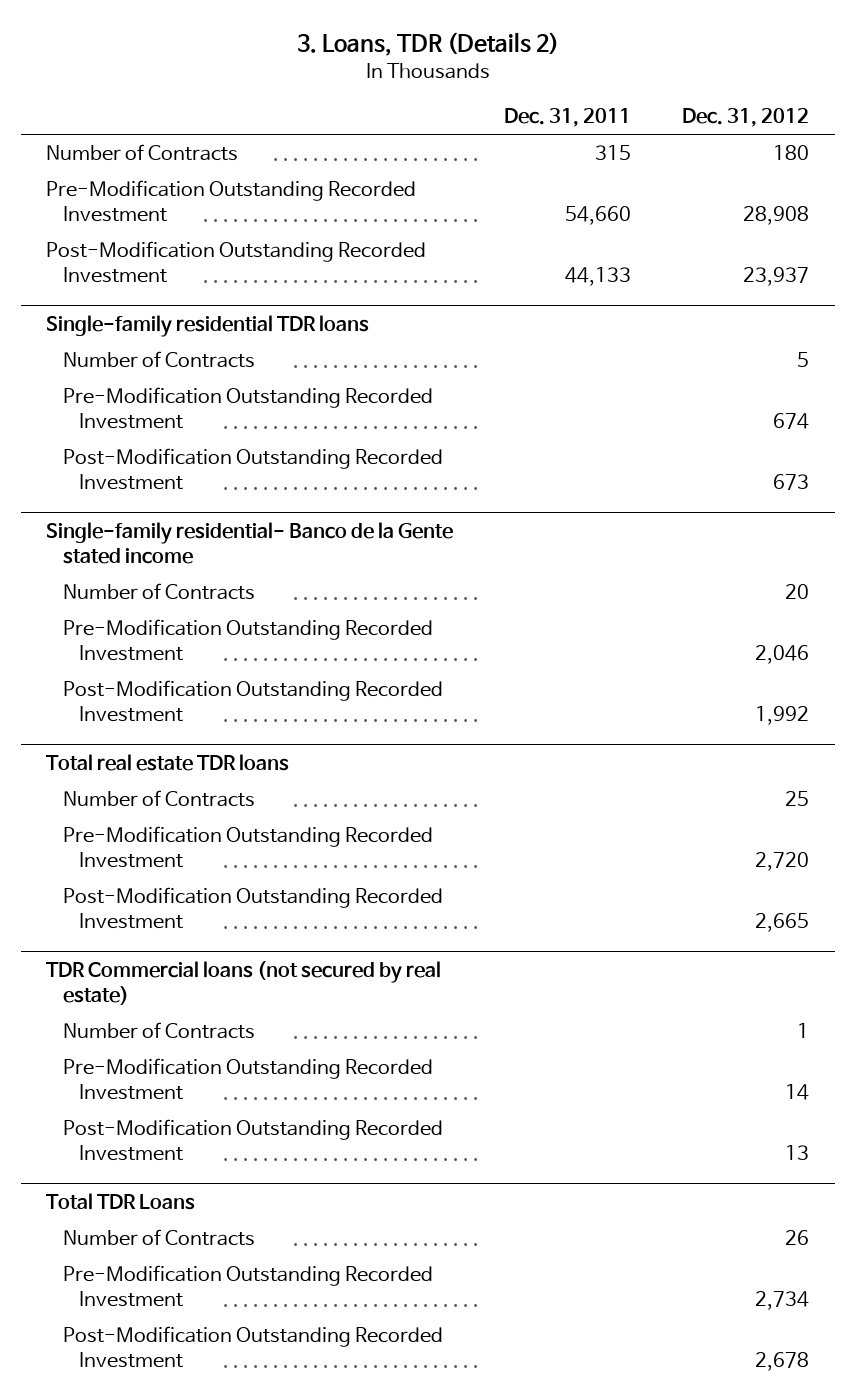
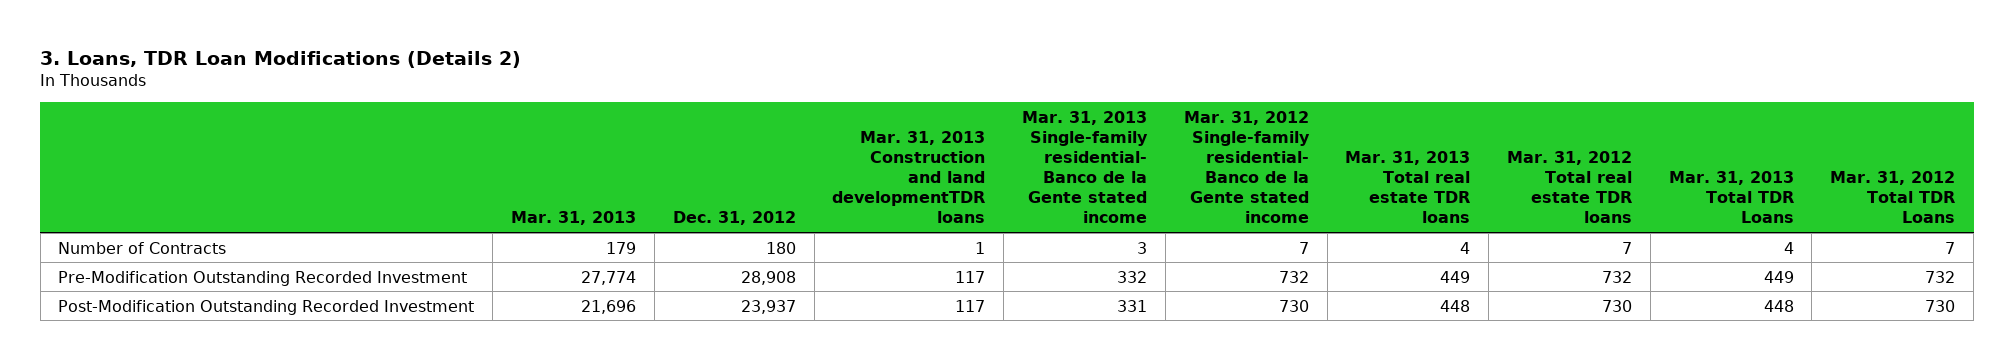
- 3. Loans, TDR (Details 2)
+ 3. Loans, TDR Loan Modifications (Details 2)
- | Dec. 31, 2011 | Dec. 31, 2012
+ | Mar. 31, 2013 | Dec. 31, 2012 | Mar. 31, 2013 Construction and land developmentTDR loans | Mar. 31, 2013 Single-family residential- Banco de la Gente stated income | Mar. 31, 2012 Single-family residential- Banco de la Gente stated income | Mar. 31, 2013 Total real estate TDR loans | Mar. 31, 2012 Total real estate TDR loans | Mar. 31, 2013 Total TDR Loans | Mar. 31, 2012 Total TDR Loans
- Single-family residential TDR loans
- Number of Contracts | | 5
- Pre-Modification Outstanding Recorded Investment | | 674
- Post-Modification Outstanding Recorded Investment | | 673
- Single-family residential- Banco de la Gente stated income
- Number of Contracts | | 20
- Pre-Modification Outstanding Recorded Investment | | 2,046
- Post-Modification Outstanding Recorded Investment | | 1,992
- Total real estate TDR loans
- Number of Contracts | | 25
- Pre-Modification Outstanding Recorded Investment | | 2,720
- Post-Modification Outstanding Recorded Investment | | 2,665
- TDR Commercial loans (not secured by real estate)
- Number of Contracts | | 1
- Pre-Modification Outstanding Recorded Investment | | 14
- Post-Modification Outstanding Recorded Investment | | 13
- Total TDR Loans
- Number of Contracts | | 26
- Pre-Modification Outstanding Recorded Investment | | 2,734
- Post-Modification Outstanding Recorded Investment | | 2,678

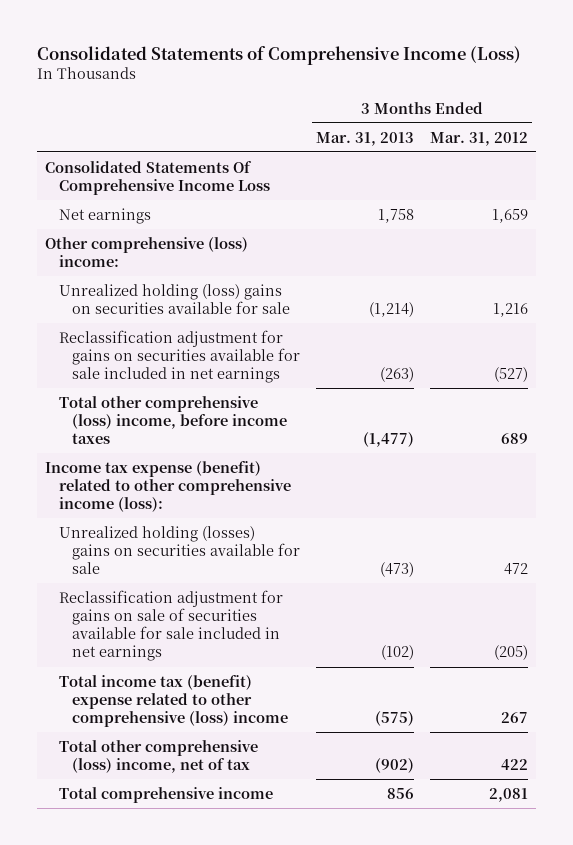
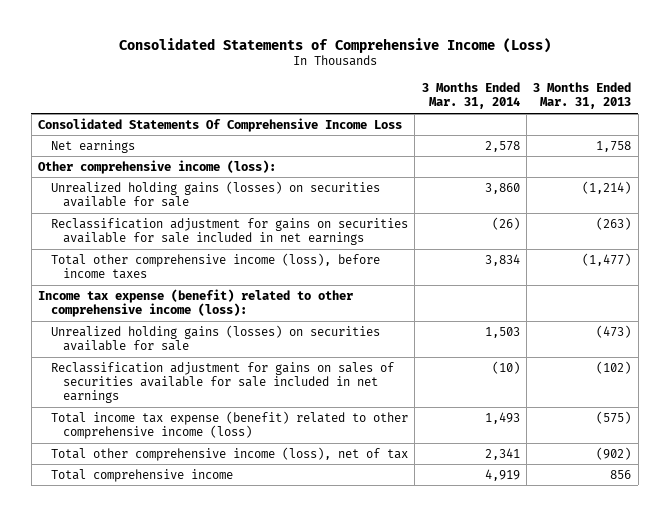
- | 3 Months Ended Mar. 31, 2013 | 3 Months Ended Mar. 31, 2012
+ | 3 Months Ended Mar. 31, 2014 | 3 Months Ended Mar. 31, 2013
- Other comprehensive (loss) income:
- Unrealized holding (loss) gains on securities available for sale | (1,214) | 1,216
+ Other comprehensive income (loss):
+ Unrealized holding gains (losses) on securities available for sale | 3,860 | (1,214)
- Total other comprehensive (loss) income, before income taxes | (1,477) | 689
+ Total other comprehensive income (loss), before income taxes | 3,834 | (1,477)
- Unrealized holding (losses) gains on securities available for sale | (473) | 472
- Reclassification adjustment for gains on sale of securities available for sale included in net earnings | (102) | (205)
- Total income tax (benefit) expense related to other comprehensive (loss) income | (575) | 267
- Total other comprehensive (loss) income, net of tax | (902) | 422
+ Unrealized holding gains (losses) on securities available for sale | 1,503 | (473)
+ Reclassification adjustment for gains on sales of securities available for sale included in net earnings | (10) | (102)
+ Total income tax expense (benefit) related to other comprehensive income (loss) | 1,493 | (575)
+ Total other comprehensive income (loss), net of tax | 2,341 | (902)

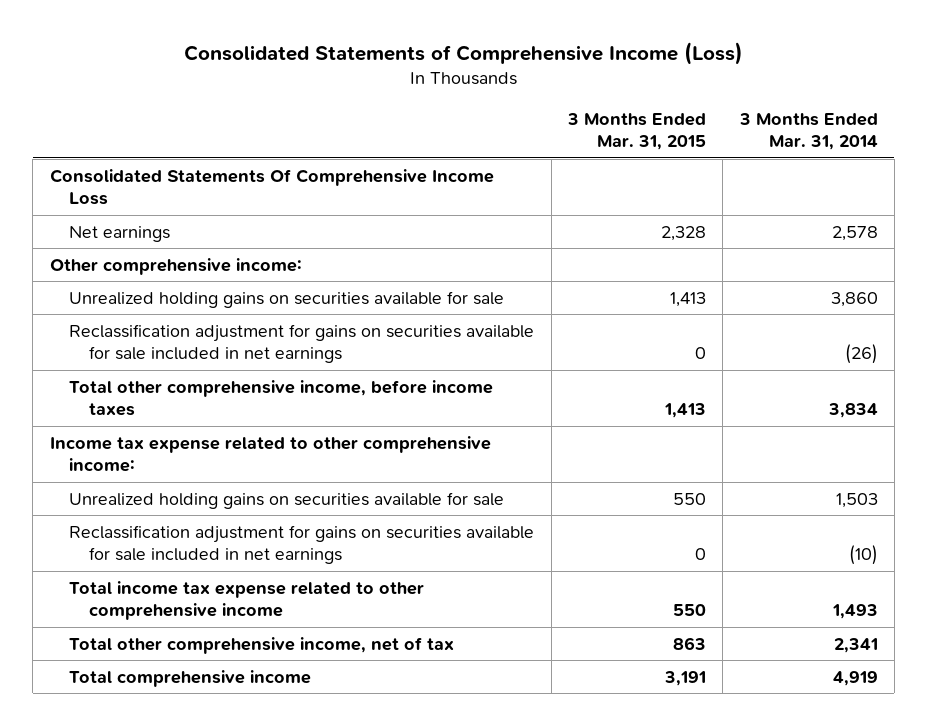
- | 3 Months Ended Mar. 31, 2014 | 3 Months Ended Mar. 31, 2013
+ | 3 Months Ended Mar. 31, 2015 | 3 Months Ended Mar. 31, 2014
- Other comprehensive income (loss):
- Unrealized holding gains (losses) on securities available for sale | 3,860 | (1,214)
+ Other comprehensive income:
+ Unrealized holding gains on securities available for sale | 1,413 | 3,860
- Total other comprehensive income (loss), before income taxes | 3,834 | (1,477)
- Income tax expense (benefit) related to other comprehensive income (loss):
- Unrealized holding gains (losses) on securities available for sale | 1,503 | (473)
- Reclassification adjustment for gains on sales of securities available for sale included in net earnings | (10) | (102)
- Total income tax expense (benefit) related to other comprehensive income (loss) | 1,493 | (575)
- Total other comprehensive income (loss), net of tax | 2,341 | (902)
+ Total other comprehensive income, before income taxes | 1,413 | 3,834
+ Income tax expense related to other comprehensive income:
+ Unrealized holding gains on securities available for sale | 550 | 1,503
+ Reclassification adjustment for gains on securities available for sale included in net earnings | 0 | (10)
+ Total income tax expense related to other comprehensive income | 550 | 1,493
+ Total other comprehensive income, net of tax | 863 | 2,341

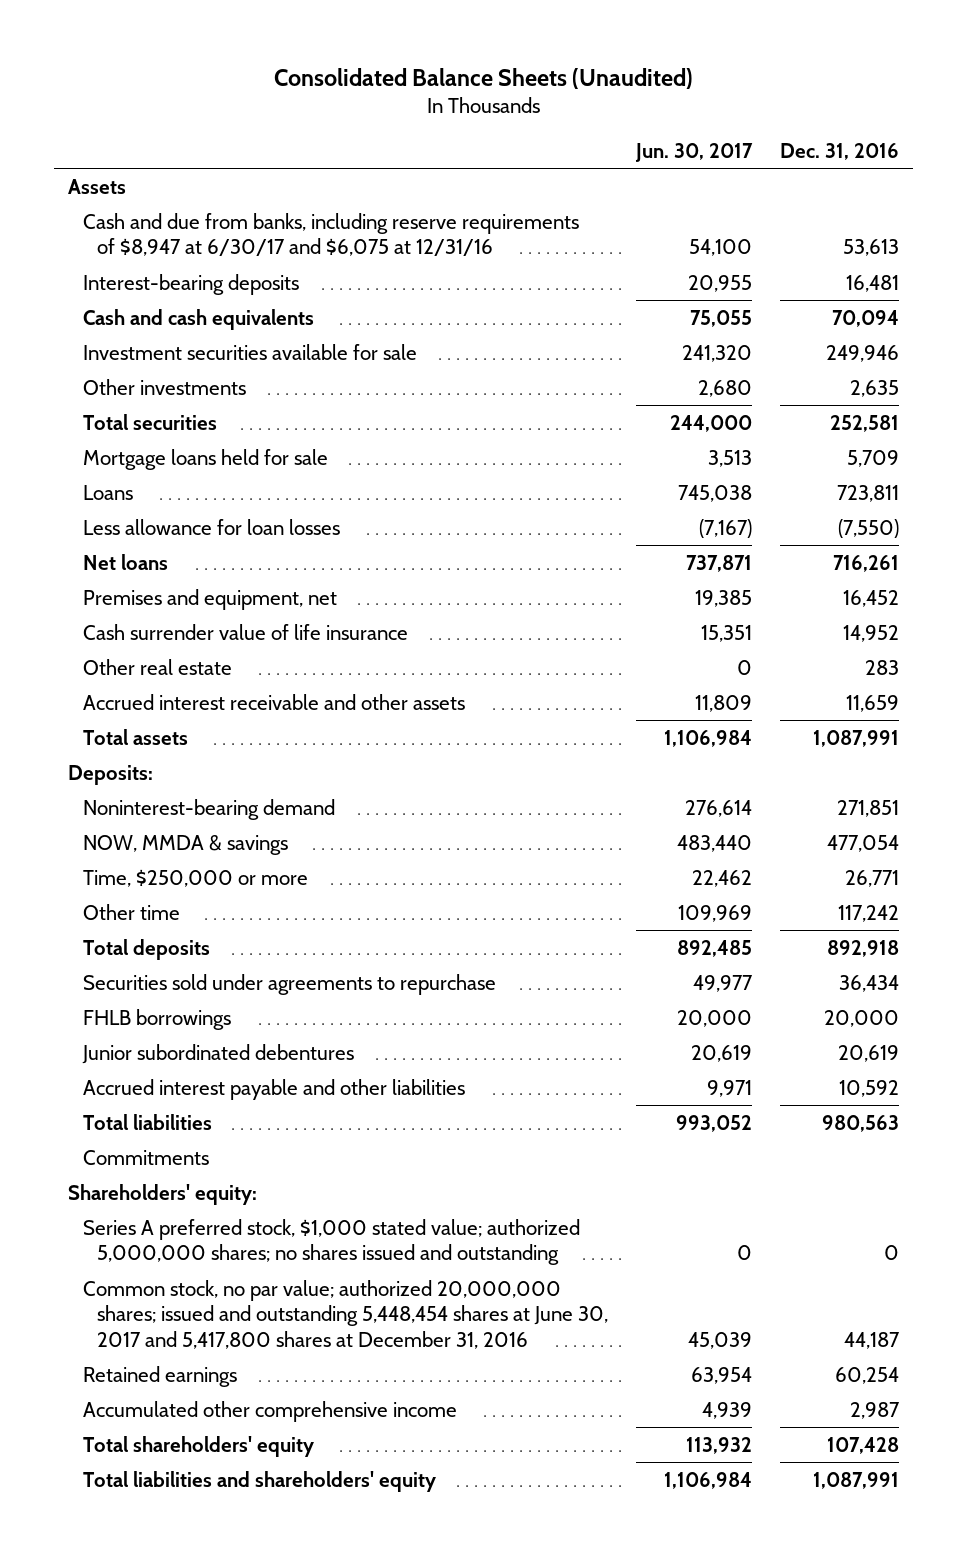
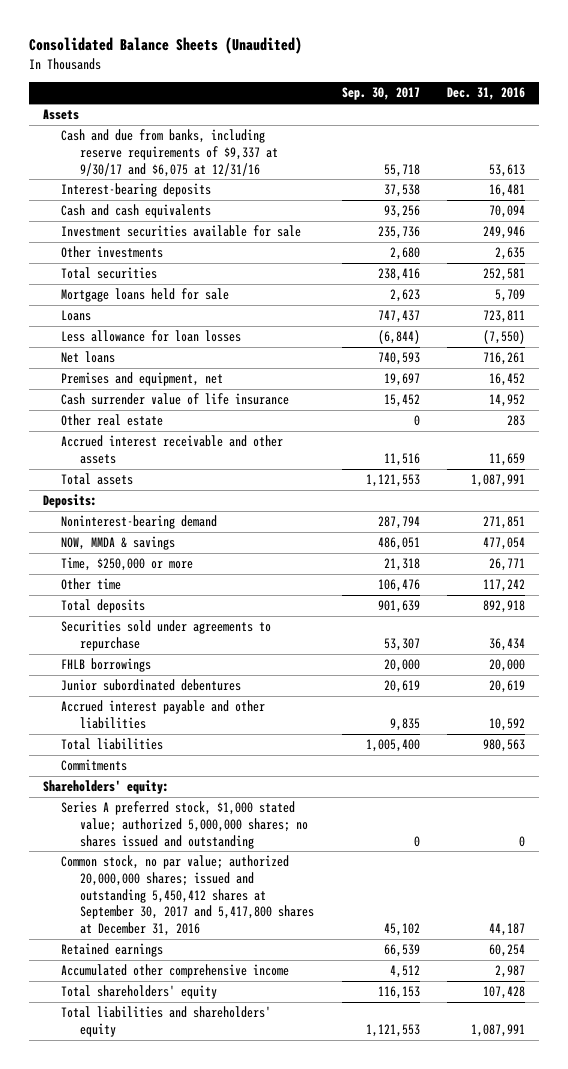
- | Jun. 30, 2017 | Dec. 31, 2016
+ | Sep. 30, 2017 | Dec. 31, 2016
- Cash and due from banks, including reserve requirements of $8,947 at 6/30/17 and $6,075 at 12/31/16 | 54,100 | 53,613
+ Cash and due from banks, including reserve requirements of $9,337 at 9/30/17 and $6,075 at 12/31/16 | 55,718 | 53,613
- Common stock, no par value; authorized 20,000,000 shares; issued and outstanding 5,448,454 shares at June 30, 2017 and 5,417,800 shares at December 31, 2016 | 45,039 | 44,187
+ Common stock, no par value; authorized 20,000,000 shares; issued and outstanding 5,450,412 shares at September 30, 2017 and 5,417,800 shares at December 31, 2016 | 45,102 | 44,187

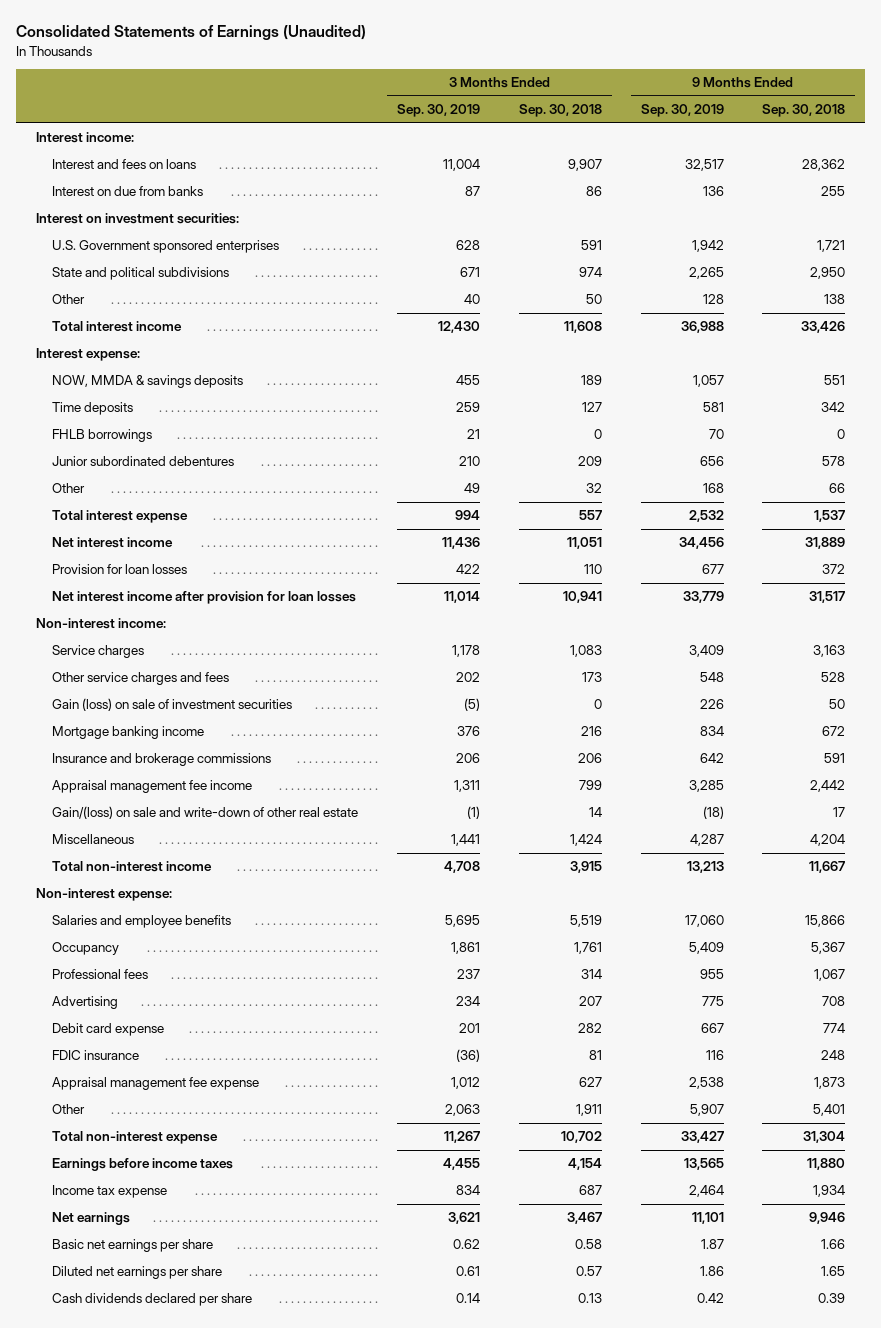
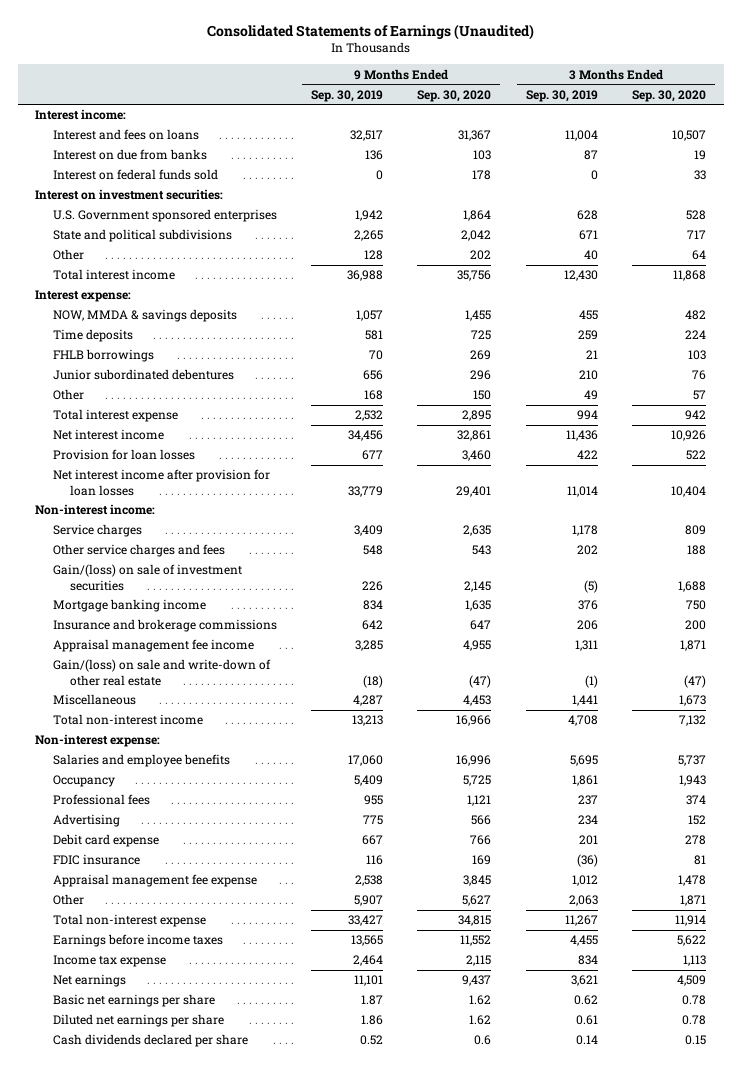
- | 3 Months Ended Sep. 30, 2019 | 3 Months Ended Sep. 30, 2018 | 9 Months Ended Sep. 30, 2019 | 9 Months Ended Sep. 30, 2018
+ | 9 Months Ended Sep. 30, 2019 | 9 Months Ended Sep. 30, 2020 | 3 Months Ended Sep. 30, 2019 | 3 Months Ended Sep. 30, 2020
+ Interest on federal funds sold | 0 | 178 | 0 | 33
- Gain (loss) on sale of investment securities | (5) | 0 | 226 | 50
+ Gain/(loss) on sale of investment securities | 226 | 2,145 | (5) | 1,688
- Cash dividends declared per share | 0.14 | 0.13 | 0.42 | 0.39
+ Cash dividends declared per share | 0.52 | 0.6 | 0.14 | 0.15

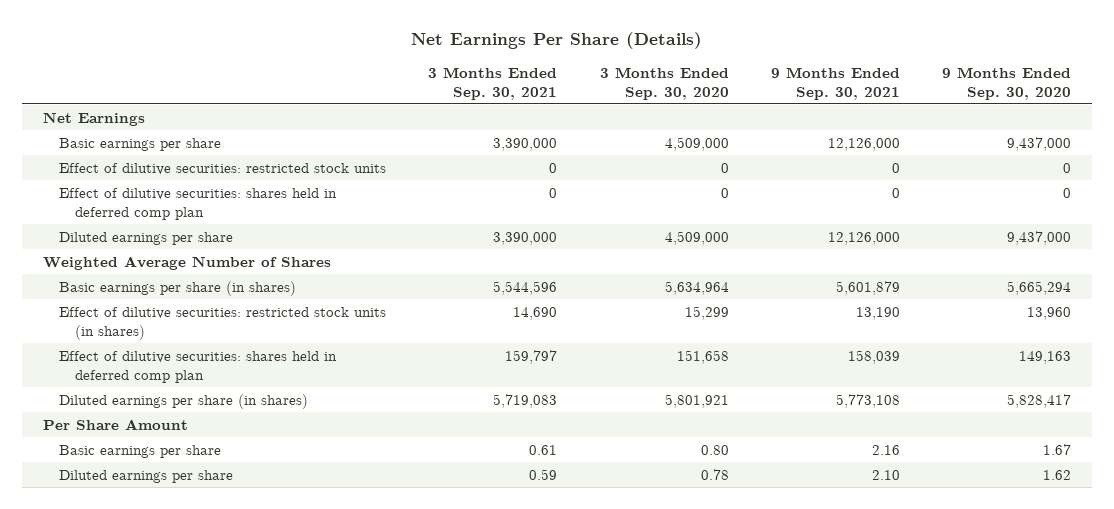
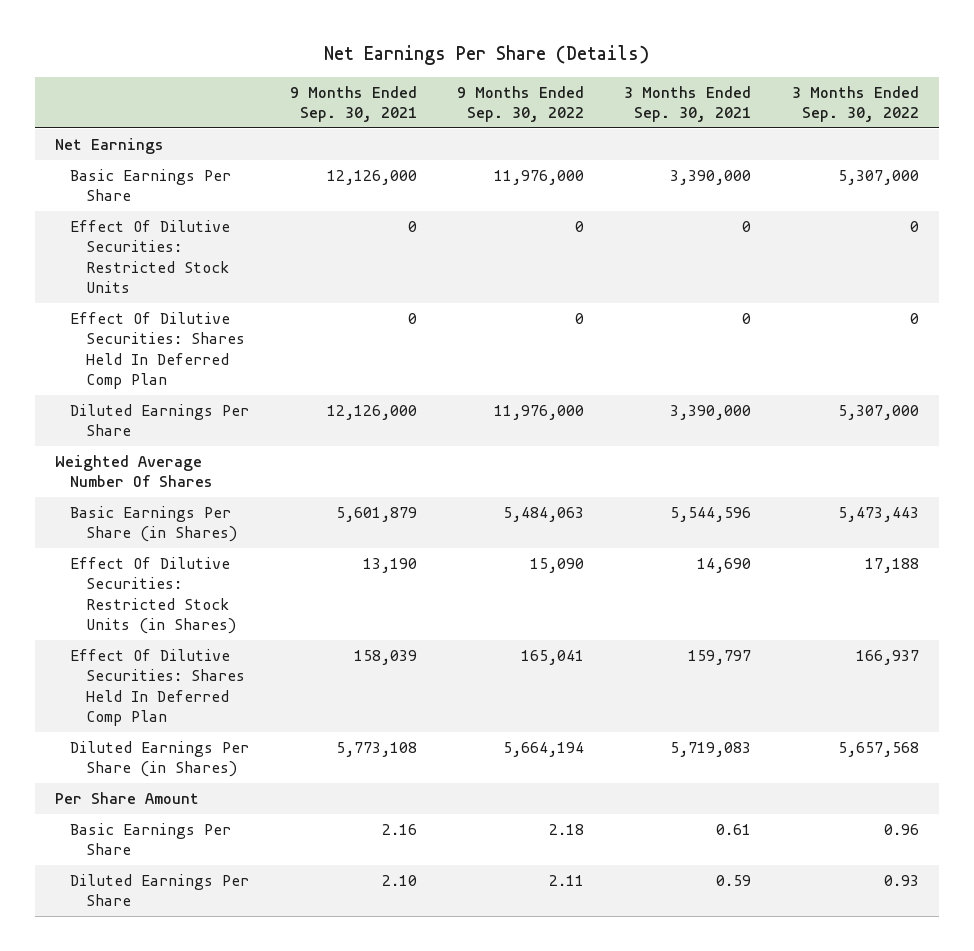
- | 3 Months Ended Sep. 30, 2021 | 3 Months Ended Sep. 30, 2020 | 9 Months Ended Sep. 30, 2021 | 9 Months Ended Sep. 30, 2020
+ | 9 Months Ended Sep. 30, 2021 | 9 Months Ended Sep. 30, 2022 | 3 Months Ended Sep. 30, 2021 | 3 Months Ended Sep. 30, 2022
- Basic earnings per share | 3,390,000 | 4,509,000 | 12,126,000 | 9,437,000
- Effect of dilutive securities: restricted stock units | 0 | 0 | 0 | 0
- Effect of dilutive securities: shares held in deferred comp plan | 0 | 0 | 0 | 0
- Diluted earnings per share | 3,390,000 | 4,509,000 | 12,126,000 | 9,437,000
- Weighted Average Number of Shares
- Basic earnings per share (in shares) | 5,544,596 | 5,634,964 | 5,601,879 | 5,665,294
- Effect of dilutive securities: restricted stock units (in shares) | 14,690 | 15,299 | 13,190 | 13,960
- Effect of dilutive securities: shares held in deferred comp plan | 159,797 | 151,658 | 158,039 | 149,163
- Diluted earnings per share (in shares) | 5,719,083 | 5,801,921 | 5,773,108 | 5,828,417
+ Basic Earnings Per Share | 12,126,000 | 11,976,000 | 3,390,000 | 5,307,000
+ Effect Of Dilutive Securities: Restricted Stock Units | 0 | 0 | 0 | 0
+ Effect Of Dilutive Securities: Shares Held In Deferred Comp Plan | 0 | 0 | 0 | 0
+ Diluted Earnings Per Share | 12,126,000 | 11,976,000 | 3,390,000 | 5,307,000
+ Weighted Average Number Of Shares
+ Basic Earnings Per Share (in Shares) | 5,601,879 | 5,484,063 | 5,544,596 | 5,473,443
+ Effect Of Dilutive Securities: Restricted Stock Units (in Shares) | 13,190 | 15,090 | 14,690 | 17,188
+ Effect Of Dilutive Securities: Shares Held In Deferred Comp Plan | 158,039 | 165,041 | 159,797 | 166,937
+ Diluted Earnings Per Share (in Shares) | 5,773,108 | 5,664,194 | 5,719,083 | 5,657,568
- Basic earnings per share | 0.61 | 0.80 | 2.16 | 1.67
- Diluted earnings per share | 0.59 | 0.78 | 2.10 | 1.62
+ Basic Earnings Per Share | 2.16 | 2.18 | 0.61 | 0.96
+ Diluted Earnings Per Share | 2.10 | 2.11 | 0.59 | 0.93

